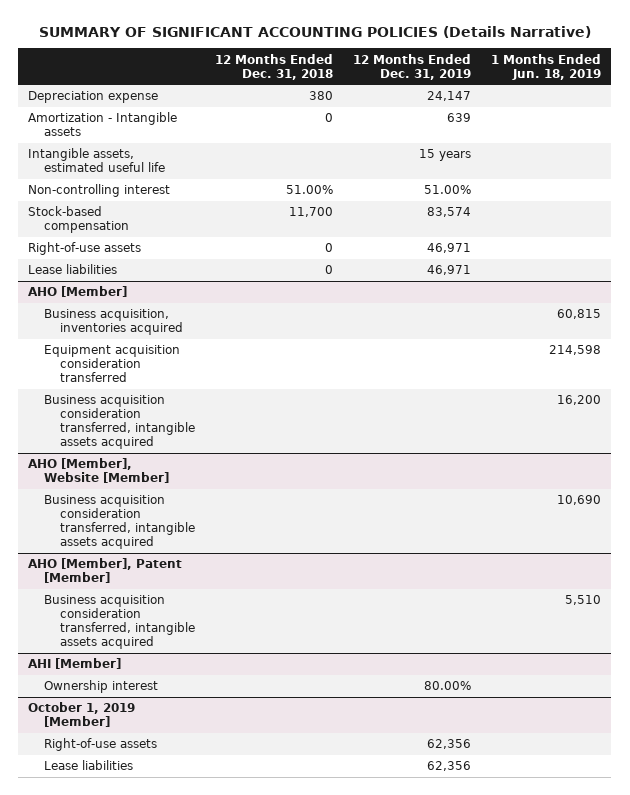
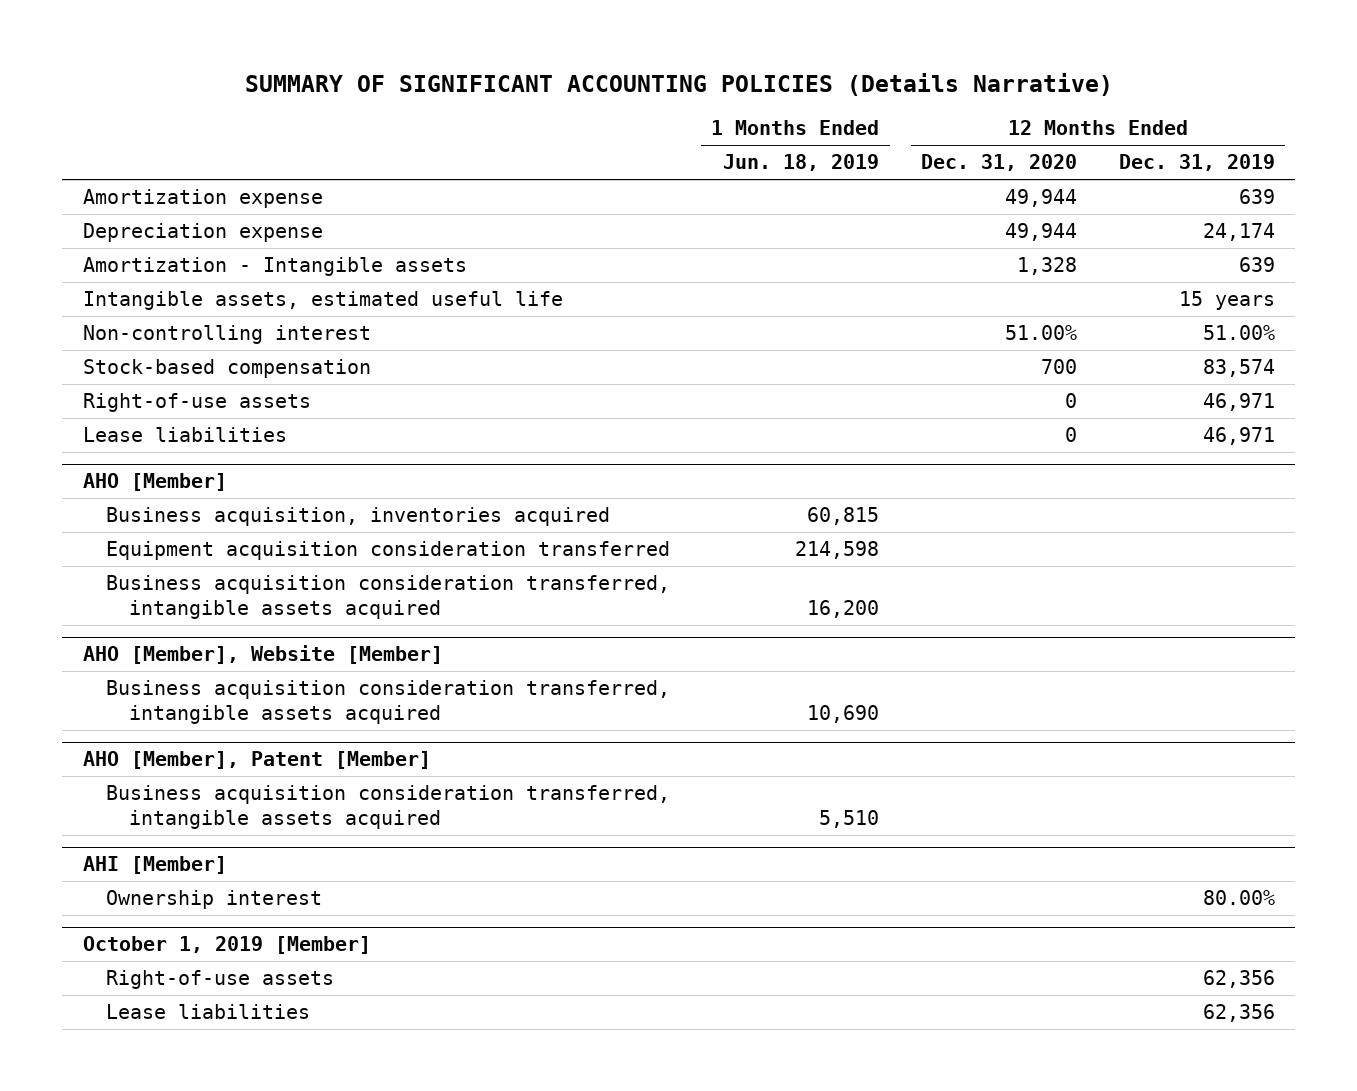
- | 12 Months Ended Dec. 31, 2018 | 12 Months Ended Dec. 31, 2019 | 1 Months Ended Jun. 18, 2019
+ | 1 Months Ended Jun. 18, 2019 | 12 Months Ended Dec. 31, 2020 | 12 Months Ended Dec. 31, 2019
- Depreciation expense | 380 | 24,147 |
+ Amortization expense | | 49,944 | 639
+ Depreciation expense | | 49,944 | 24,174

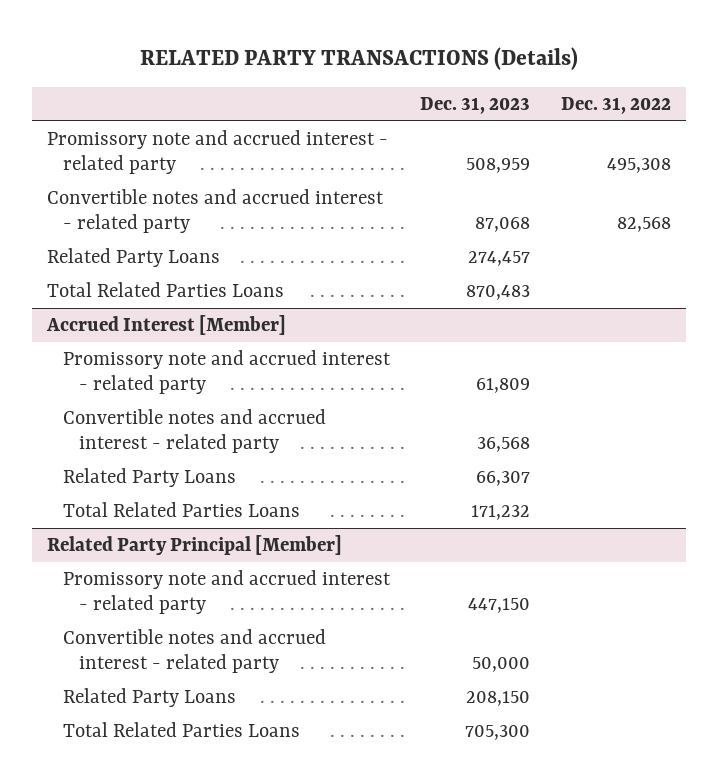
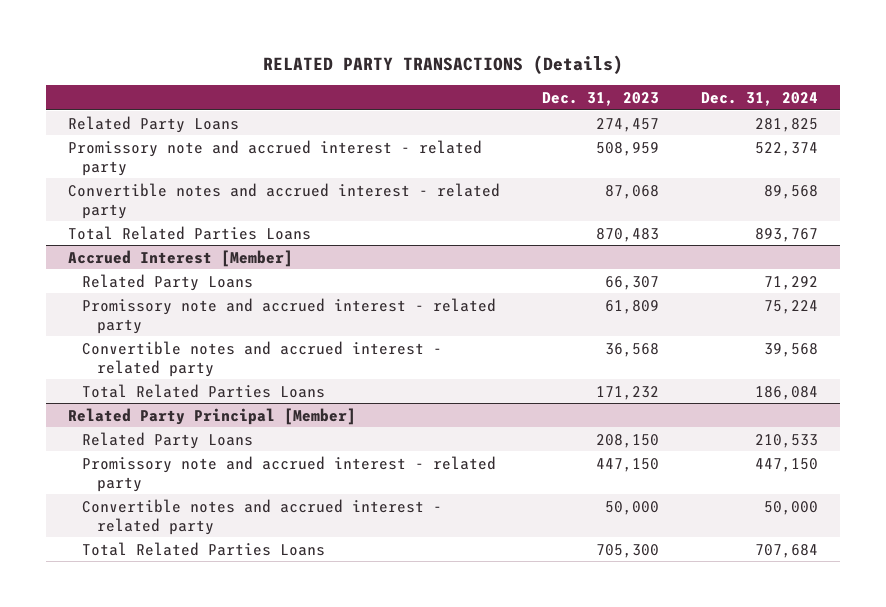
- | Dec. 31, 2023 | Dec. 31, 2022
+ | Dec. 31, 2023 | Dec. 31, 2024
moved up: Related Party Loans | 274,457 | 281,825
@ Accrued Interest [Member]
moved up: Related Party Loans | 66,307 | 71,292
@ Related Party Principal [Member]
moved up: Related Party Loans | 208,150 | 210,533

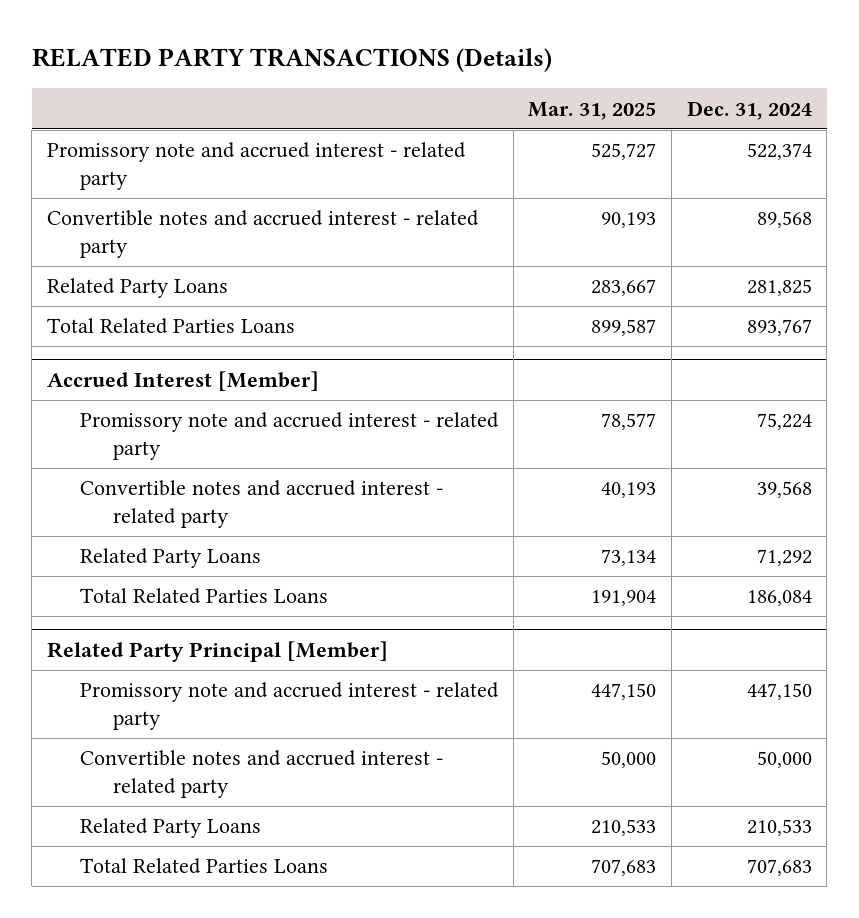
- | Dec. 31, 2023 | Dec. 31, 2024
+ | Mar. 31, 2025 | Dec. 31, 2024
moved down: Related Party Loans | 283,667 | 281,825
@ Accrued Interest [Member]
moved down: Related Party Loans | 73,134 | 71,292
@ Related Party Principal [Member]
- Total Related Parties Loans | 705,300 | 707,684
moved down: Related Party Loans | 210,533 | 210,533
+ Total Related Parties Loans | 707,683 | 707,683

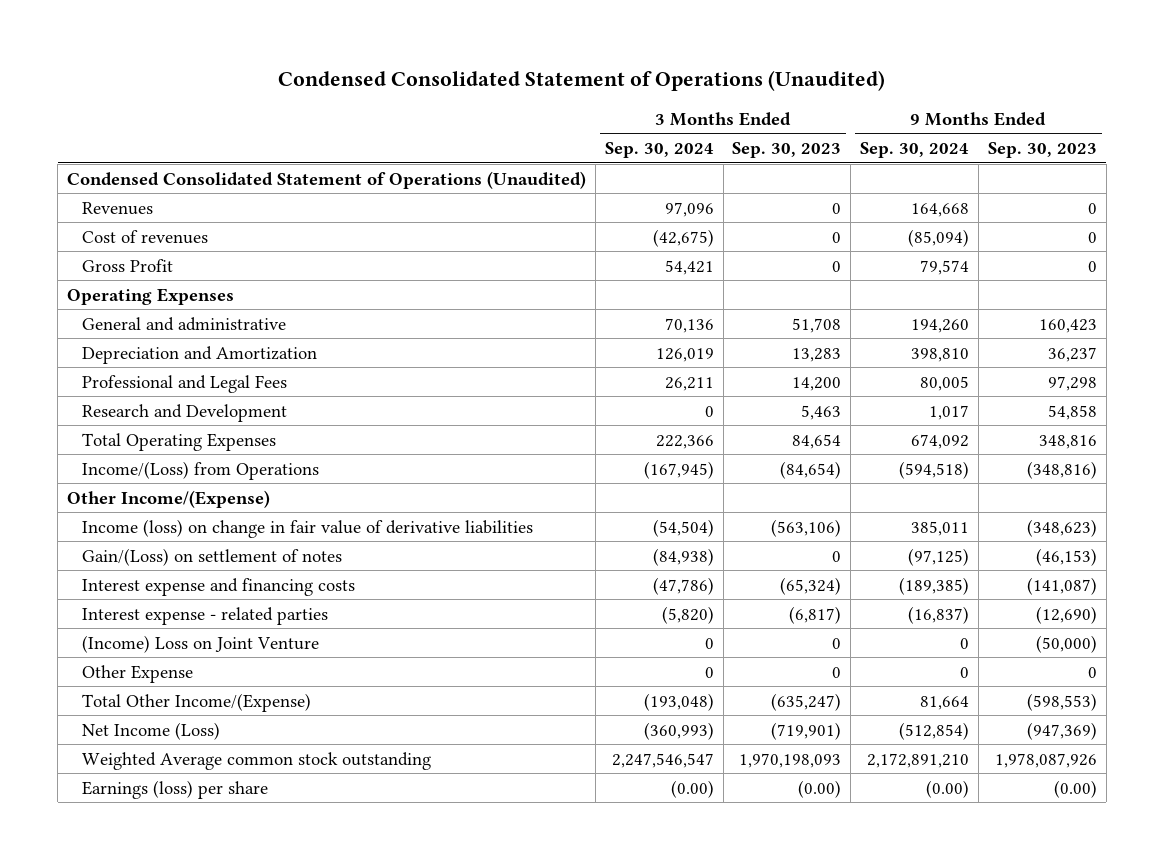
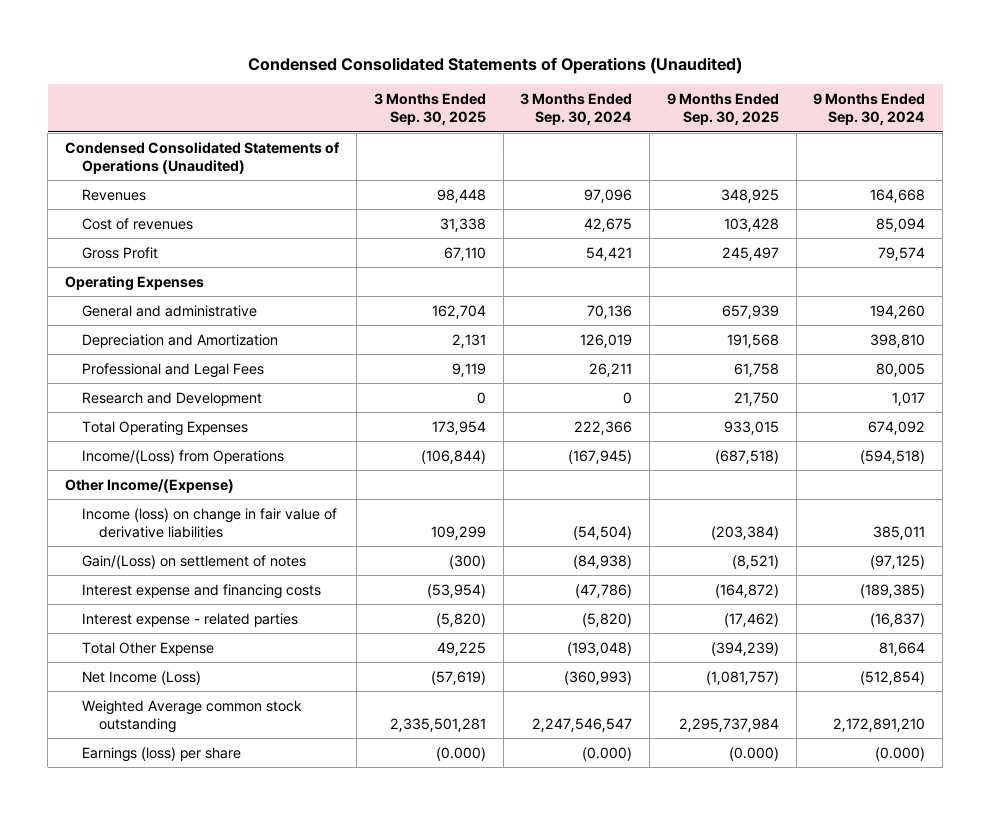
- Condensed Consolidated Statement of Operations (Unaudited)
+ Condensed Consolidated Statements of Operations (Unaudited)
- | 3 Months Ended Sep. 30, 2024 | 3 Months Ended Sep. 30, 2023 | 9 Months Ended Sep. 30, 2024 | 9 Months Ended Sep. 30, 2023
+ | 3 Months Ended Sep. 30, 2025 | 3 Months Ended Sep. 30, 2024 | 9 Months Ended Sep. 30, 2025 | 9 Months Ended Sep. 30, 2024
- Condensed Consolidated Statement of Operations (Unaudited)
+ Condensed Consolidated Statements of Operations (Unaudited)
- Cost of revenues | (42,675) | 0 | (85,094) | 0
+ Cost of revenues | 31,338 | 42,675 | 103,428 | 85,094
- (Income) Loss on Joint Venture | 0 | 0 | 0 | (50,000)
- Other Expense | 0 | 0 | 0 | 0
- Total Other Income/(Expense) | (193,048) | (635,247) | 81,664 | (598,553)
+ Total Other Expense | 49,225 | (193,048) | (394,239) | 81,664
- Earnings (loss) per share | (0.00) | (0.00) | (0.00) | (0.00)
+ Earnings (loss) per share | (0.000) | (0.000) | (0.000) | (0.000)

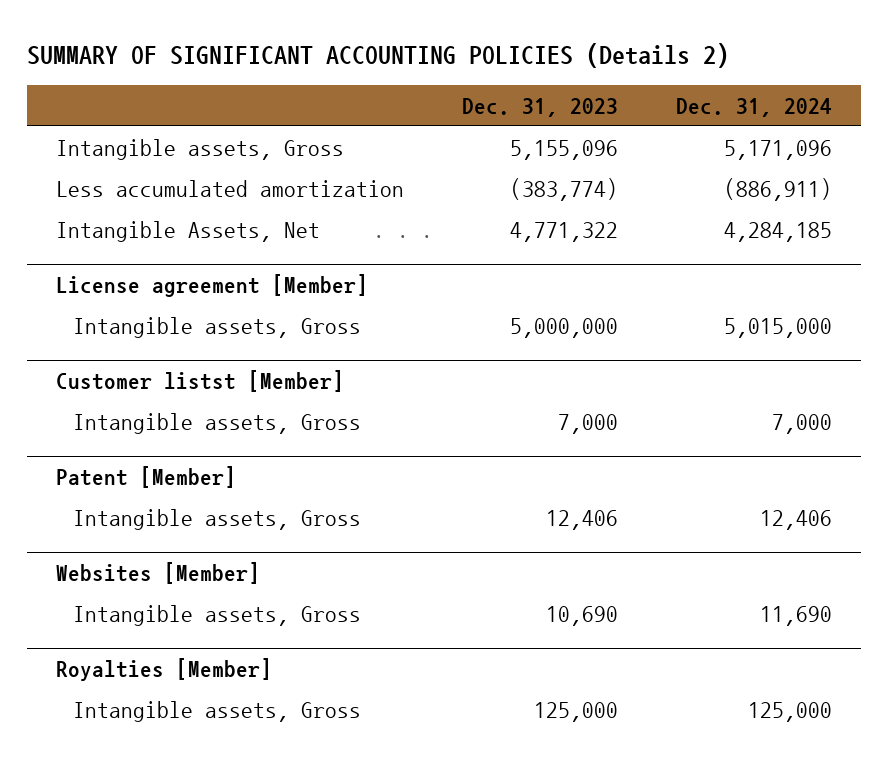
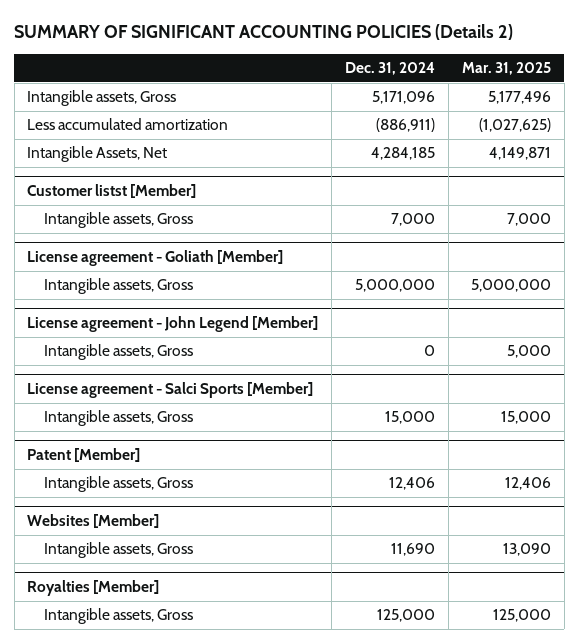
- | Dec. 31, 2023 | Dec. 31, 2024
+ | Dec. 31, 2024 | Mar. 31, 2025
- License agreement [Member]
- Intangible assets, Gross | 5,000,000 | 5,015,000
+ License agreement - Goliath [Member]
+ Intangible assets, Gross | 5,000,000 | 5,000,000
+ License agreement - John Legend [Member]
+ Intangible assets, Gross | 0 | 5,000
+ License agreement - Salci Sports [Member]
+ Intangible assets, Gross | 15,000 | 15,000

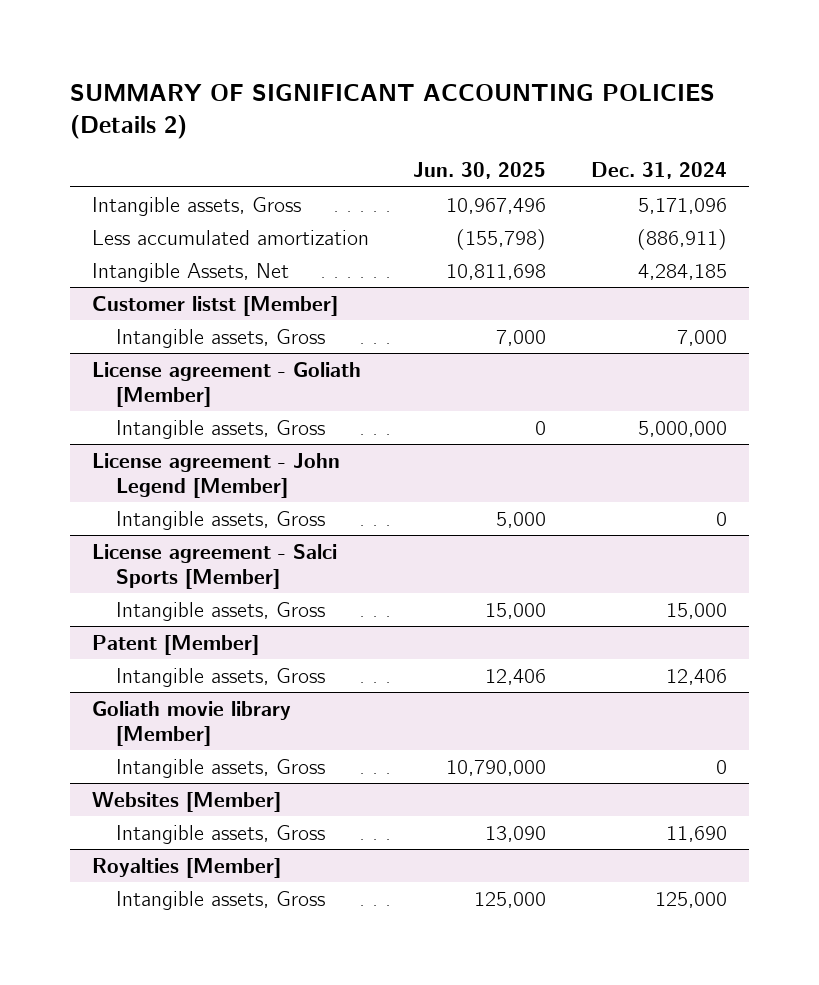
- | Dec. 31, 2024 | Mar. 31, 2025
+ | Jun. 30, 2025 | Dec. 31, 2024
+ Goliath movie library [Member]
+ Intangible assets, Gross | 10,790,000 | 0

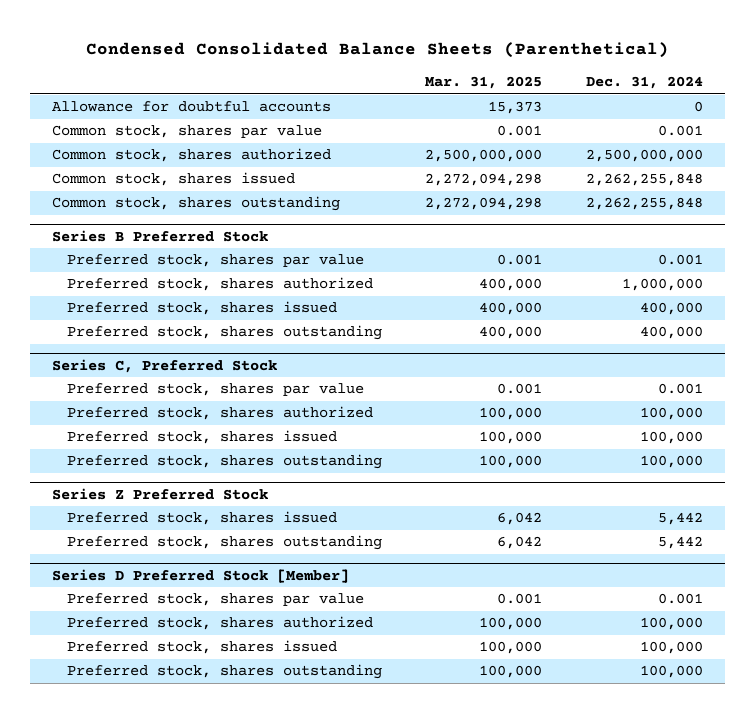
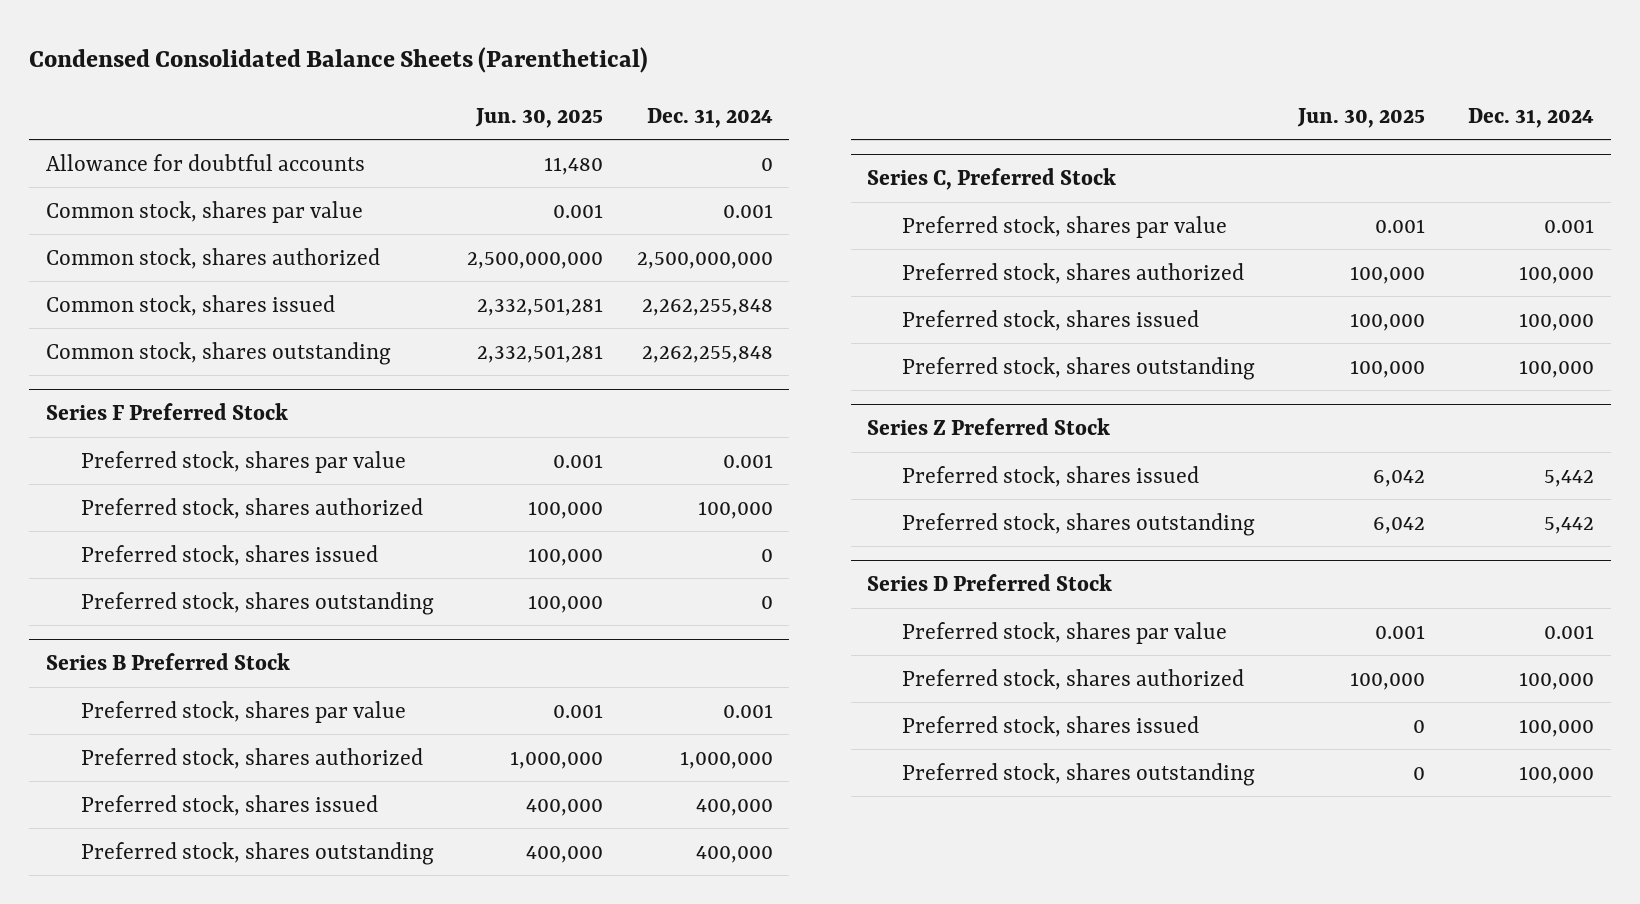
- | Mar. 31, 2025 | Dec. 31, 2024
+ | Jun. 30, 2025 | Dec. 31, 2024
+ Series F Preferred Stock
+ Preferred stock, shares par value | 0.001 | 0.001
+ Preferred stock, shares authorized | 100,000 | 100,000
+ Preferred stock, shares issued | 100,000 | 0
+ Preferred stock, shares outstanding | 100,000 | 0
- Series D Preferred Stock [Member]
+ Series D Preferred Stock

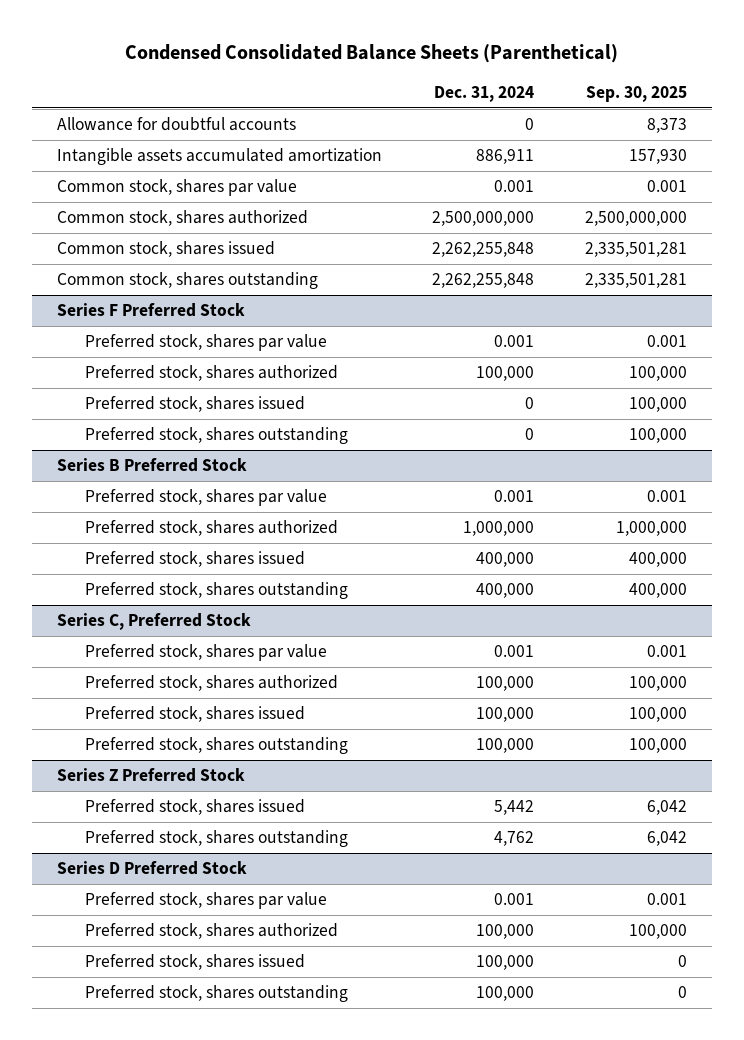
- | Jun. 30, 2025 | Dec. 31, 2024
+ | Dec. 31, 2024 | Sep. 30, 2025
+ Intangible assets accumulated amortization | 886,911 | 157,930
@ Series Z Preferred Stock
- Preferred stock, shares outstanding | 6,042 | 5,442
+ Preferred stock, shares outstanding | 4,762 | 6,042

